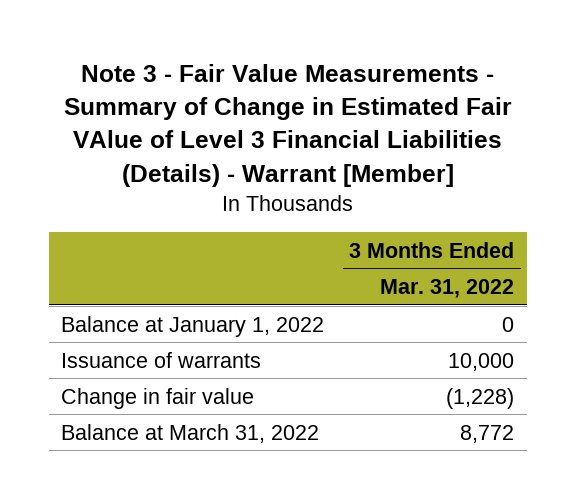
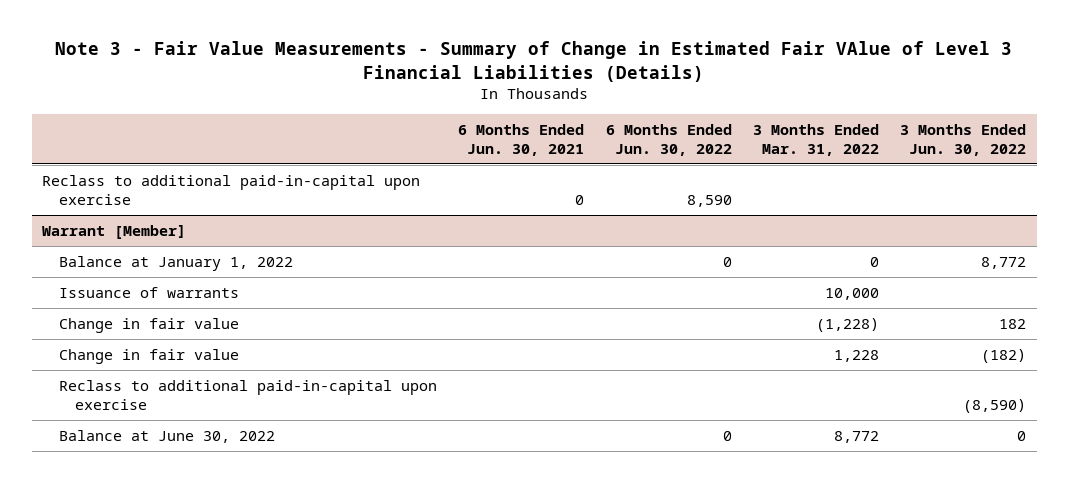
- Note 3 - Fair Value Measurements - Summary of Change in Estimated Fair VAlue of Level 3 Financial Liabilities (Details) - Warrant [Member]
+ Note 3 - Fair Value Measurements - Summary of Change in Estimated Fair VAlue of Level 3 Financial Liabilities (Details)
- | 3 Months Ended Mar. 31, 2022
+ | 6 Months Ended Jun. 30, 2021 | 6 Months Ended Jun. 30, 2022 | 3 Months Ended Mar. 31, 2022 | 3 Months Ended Jun. 30, 2022
+ Reclass to additional paid-in-capital upon exercise | 0 | 8,590 | |
+ Warrant [Member]
- Balance at March 31, 2022 | 8,772
+ Change in fair value | | | 1,228 | (182)
+ Reclass to additional paid-in-capital upon exercise | | | | (8,590)
+ Balance at June 30, 2022 | | 0 | 8,772 | 0

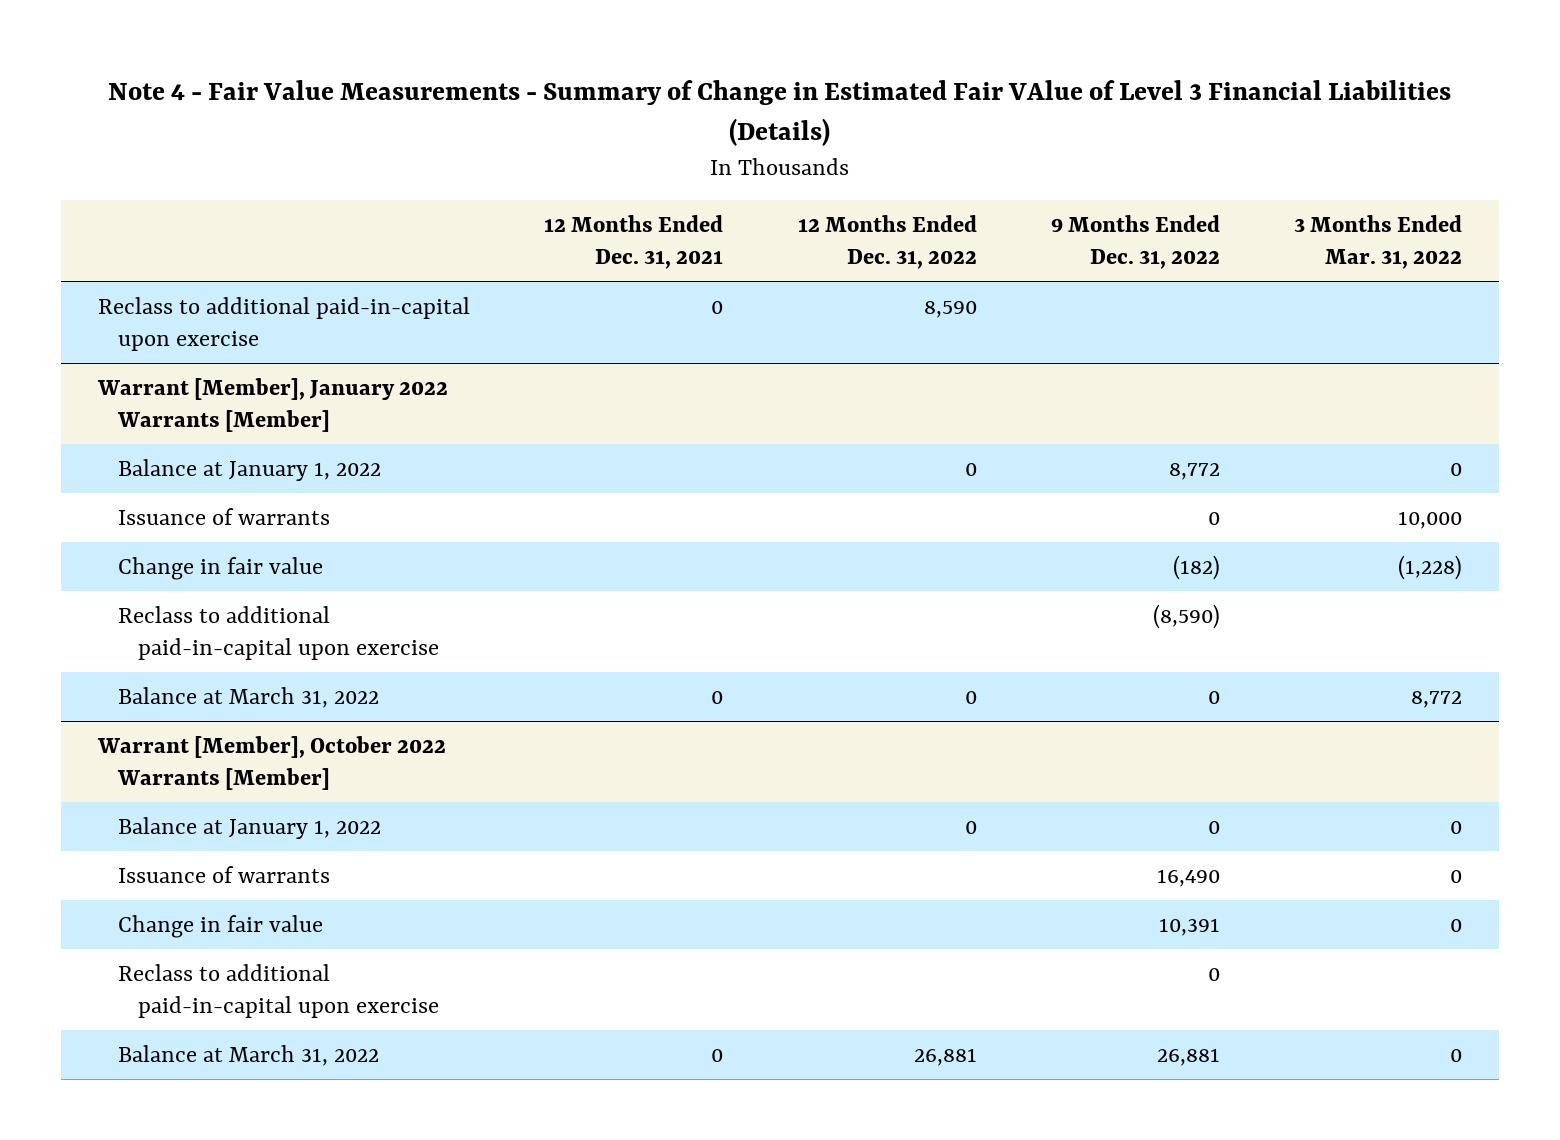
- Note 3 - Fair Value Measurements - Summary of Change in Estimated Fair VAlue of Level 3 Financial Liabilities (Details)
+ Note 4 - Fair Value Measurements - Summary of Change in Estimated Fair VAlue of Level 3 Financial Liabilities (Details)
- | 6 Months Ended Jun. 30, 2021 | 6 Months Ended Jun. 30, 2022 | 3 Months Ended Mar. 31, 2022 | 3 Months Ended Jun. 30, 2022
+ | 12 Months Ended Dec. 31, 2021 | 12 Months Ended Dec. 31, 2022 | 9 Months Ended Dec. 31, 2022 | 3 Months Ended Mar. 31, 2022
- Warrant [Member]
+ Warrant [Member], January 2022 Warrants [Member]
- Change in fair value | | | 1,228 | (182)
- Balance at June 30, 2022 | | 0 | 8,772 | 0
+ Balance at March 31, 2022 | 0 | 0 | 0 | 8,772
+ Warrant [Member], October 2022 Warrants [Member]
+ Balance at January 1, 2022 | | 0 | 0 | 0
+ Issuance of warrants | | | 16,490 | 0
+ Change in fair value | | | 10,391 | 0
+ Reclass to additional paid-in-capital upon exercise | | | 0 |
+ Balance at March 31, 2022 | 0 | 26,881 | 26,881 | 0

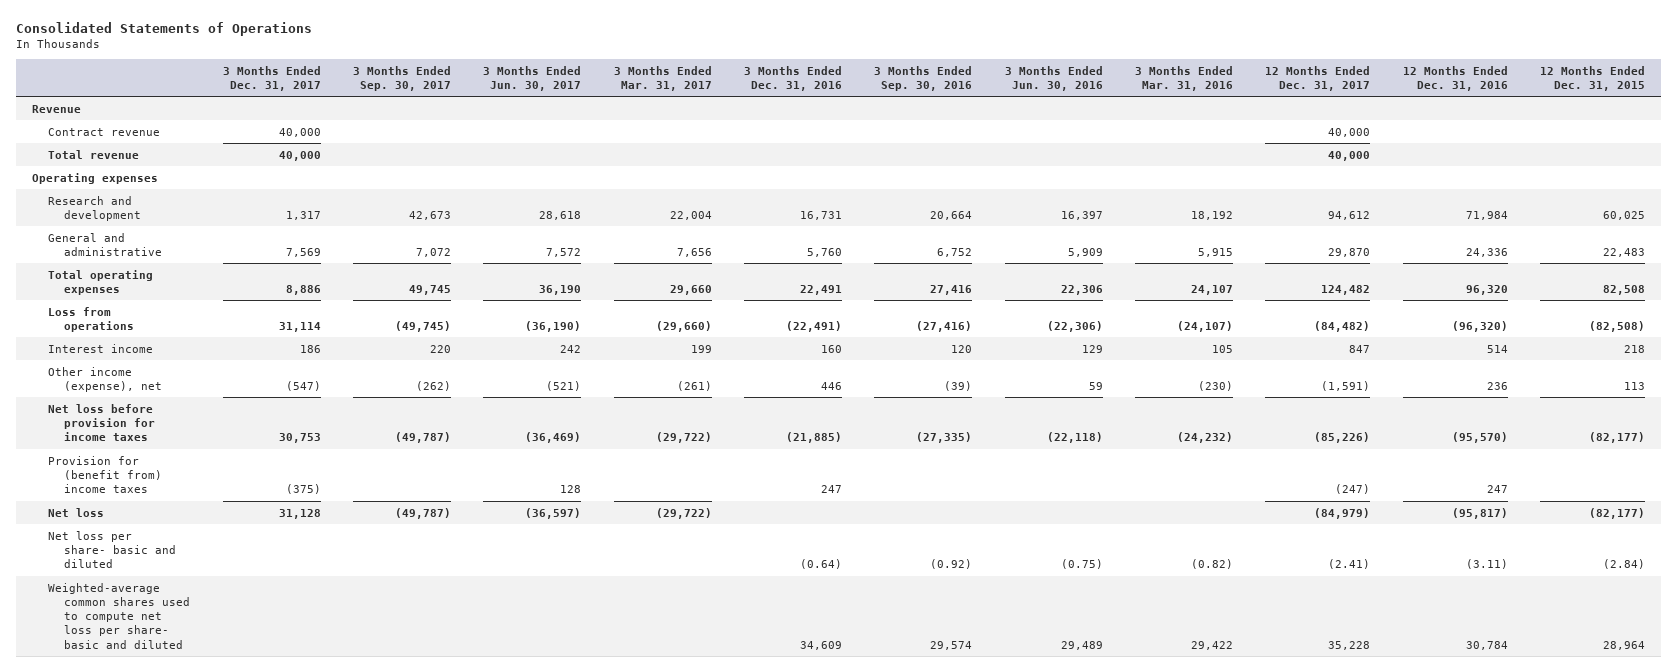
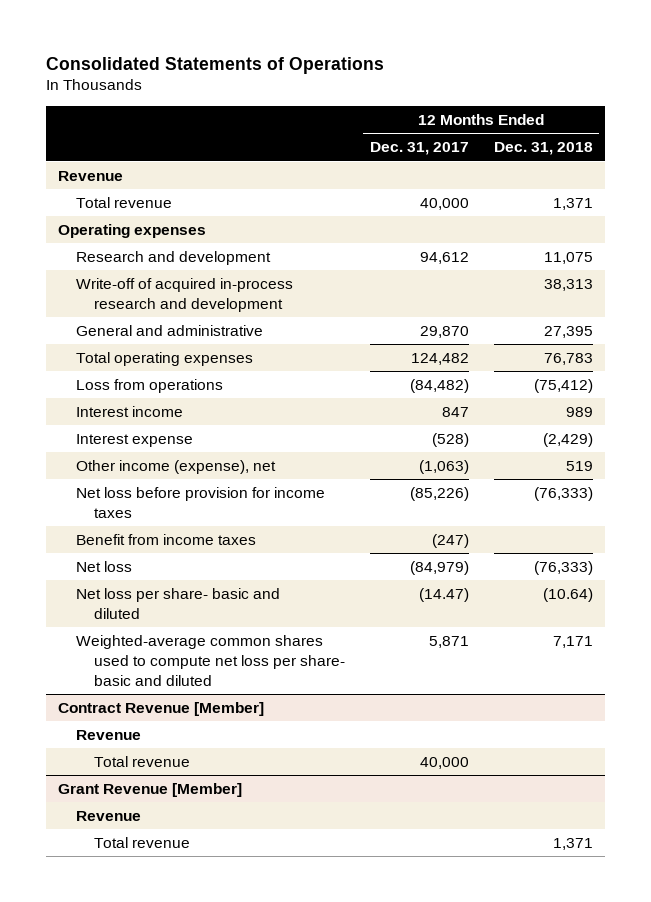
- | 3 Months Ended Dec. 31, 2017 | 3 Months Ended Sep. 30, 2017 | 3 Months Ended Jun. 30, 2017 | 3 Months Ended Mar. 31, 2017 | 3 Months Ended Dec. 31, 2016 | 3 Months Ended Sep. 30, 2016 | 3 Months Ended Jun. 30, 2016 | 3 Months Ended Mar. 31, 2016 | 12 Months Ended Dec. 31, 2017 | 12 Months Ended Dec. 31, 2016 | 12 Months Ended Dec. 31, 2015
+ | 12 Months Ended Dec. 31, 2017 | 12 Months Ended Dec. 31, 2018
- Contract revenue | 40,000 | | | | | | | | 40,000 | |
+ Write-off of acquired in-process research and development | | 38,313
- Other income (expense), net | (547) | (262) | (521) | (261) | 446 | (39) | 59 | (230) | (1,591) | 236 | 113
+ Interest expense | (528) | (2,429)
+ Other income (expense), net | (1,063) | 519
- Provision for (benefit from) income taxes | (375) | | 128 | | 247 | | | | (247) | 247 |
+ Benefit from income taxes | (247) |
- Net loss per share- basic and diluted | | | | | (0.64) | (0.92) | (0.75) | (0.82) | (2.41) | (3.11) | (2.84)
- Weighted-average common shares used to compute net loss per share- basic and diluted | | | | | 34,609 | 29,574 | 29,489 | 29,422 | 35,228 | 30,784 | 28,964
+ Net loss per share- basic and diluted | (14.47) | (10.64)
+ Weighted-average common shares used to compute net loss per share- basic and diluted | 5,871 | 7,171
+ Contract Revenue [Member]
+ Revenue
+ Total revenue | 40,000 |
+ Grant Revenue [Member]
+ Revenue
+ Total revenue | | 1,371

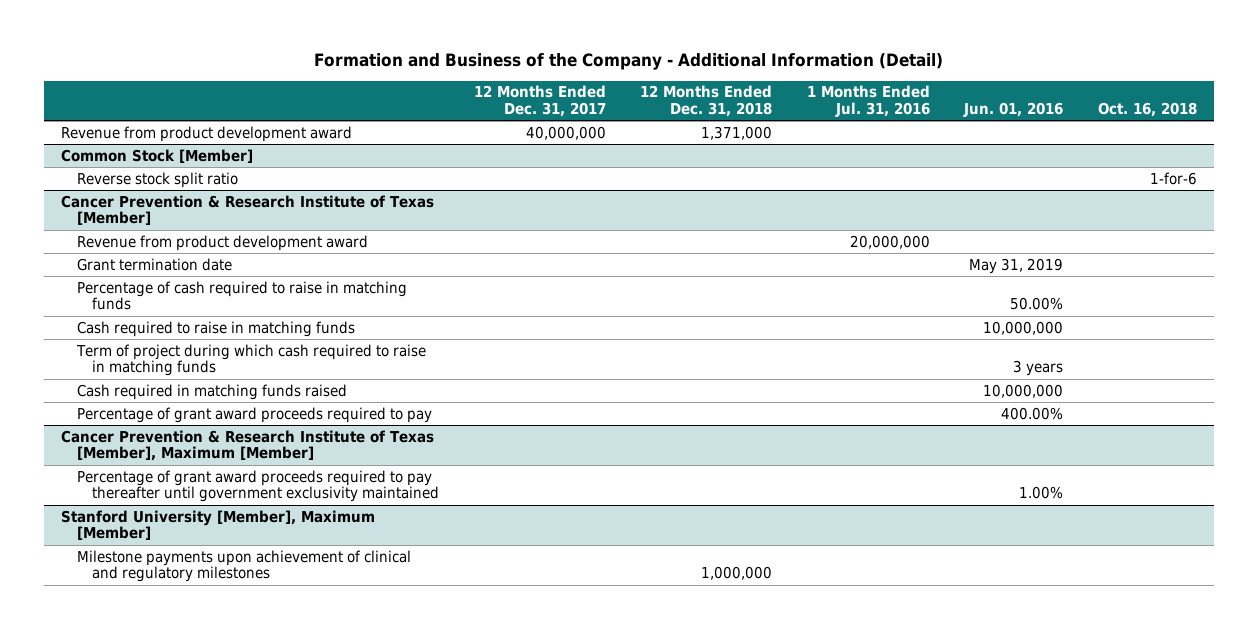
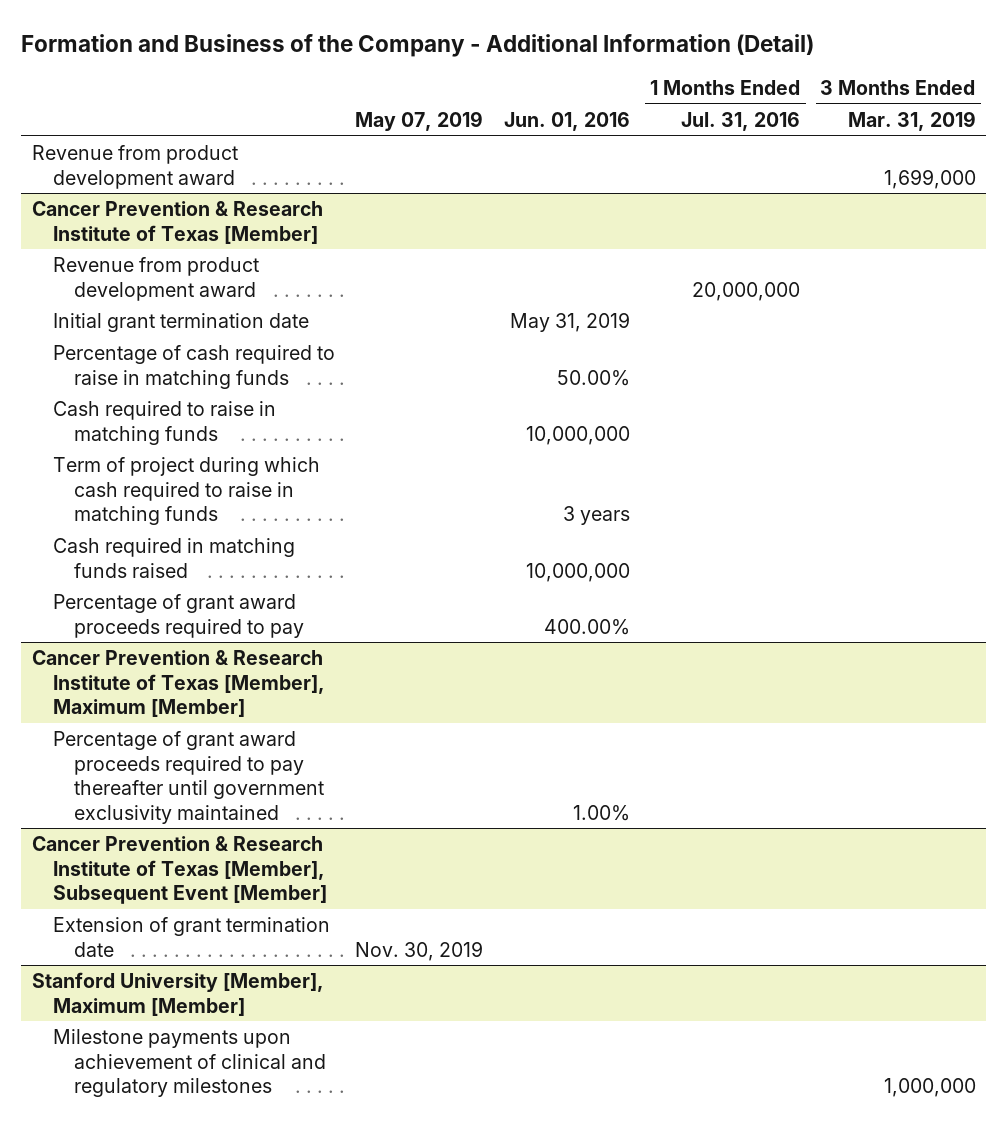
- | 12 Months Ended Dec. 31, 2017 | 12 Months Ended Dec. 31, 2018 | 1 Months Ended Jul. 31, 2016 | Jun. 01, 2016 | Oct. 16, 2018
+ | May 07, 2019 | Jun. 01, 2016 | 1 Months Ended Jul. 31, 2016 | 3 Months Ended Mar. 31, 2019
- Common Stock [Member]
- Reverse stock split ratio | | | | | 1-for-6
@ Cancer Prevention & Research Institute of Texas [Member]
- Grant termination date | | | | May 31, 2019 |
+ Initial grant termination date | | May 31, 2019 | |
+ Cancer Prevention & Research Institute of Texas [Member], Subsequent Event [Member]
+ Extension of grant termination date | Nov. 30, 2019 | | |

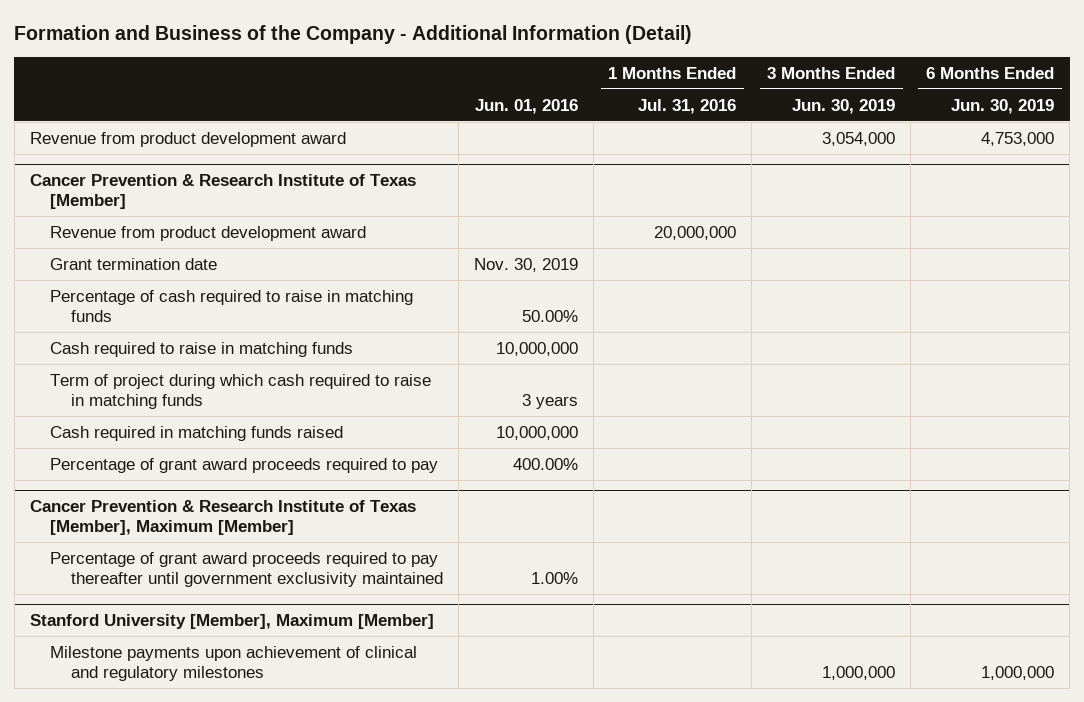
- | May 07, 2019 | Jun. 01, 2016 | 1 Months Ended Jul. 31, 2016 | 3 Months Ended Mar. 31, 2019
+ | Jun. 01, 2016 | 1 Months Ended Jul. 31, 2016 | 3 Months Ended Jun. 30, 2019 | 6 Months Ended Jun. 30, 2019
@ Cancer Prevention & Research Institute of Texas [Member]
- Initial grant termination date | | May 31, 2019 | |
+ Grant termination date | Nov. 30, 2019 | | |
- Cancer Prevention & Research Institute of Texas [Member], Subsequent Event [Member]
- Extension of grant termination date | Nov. 30, 2019 | | |

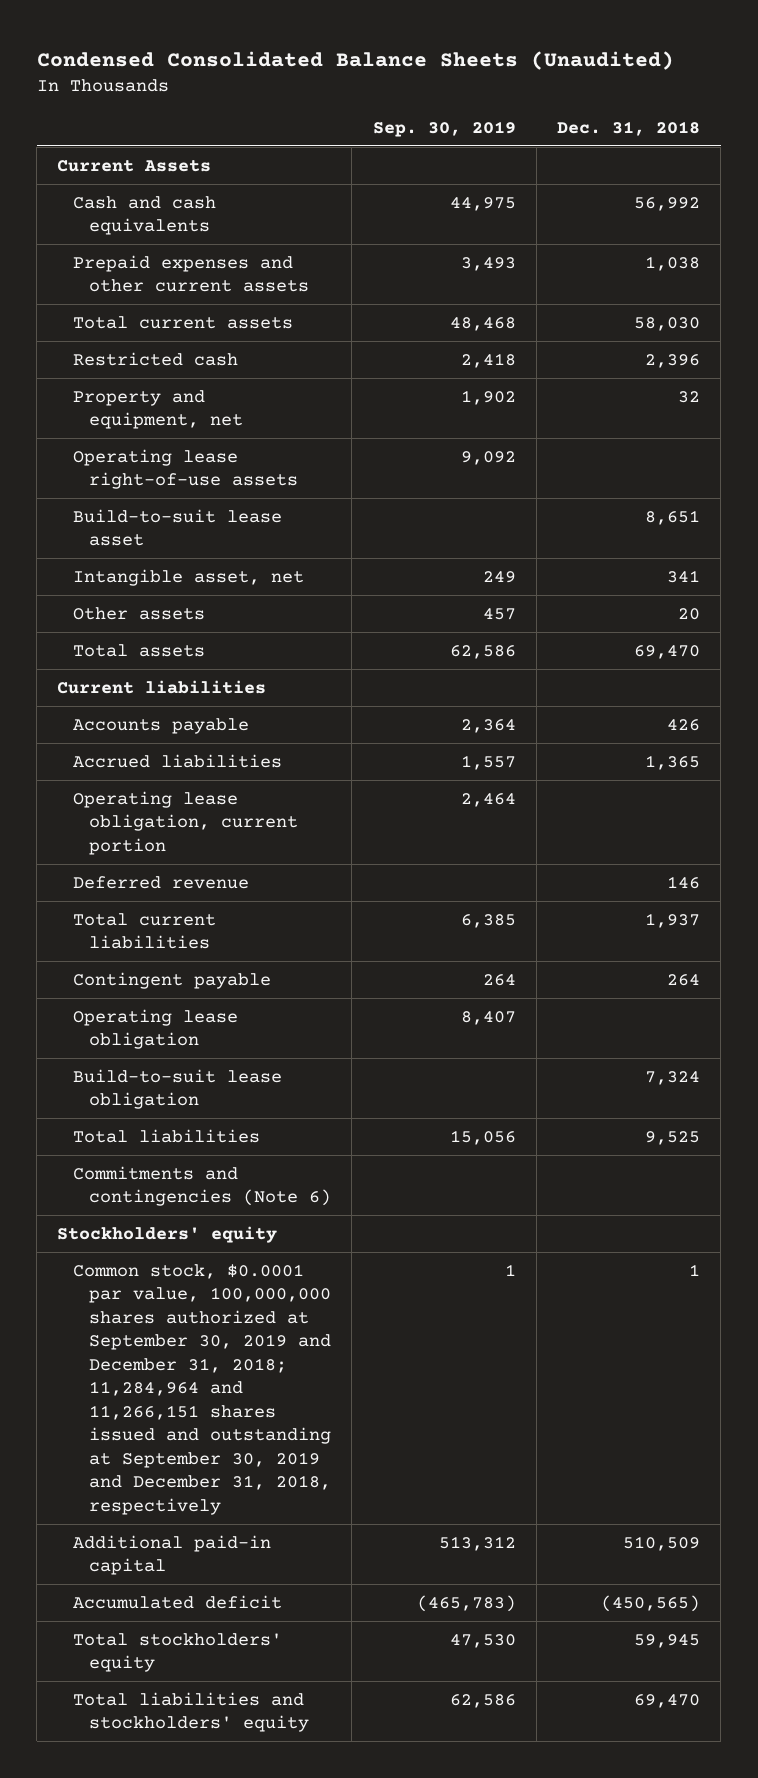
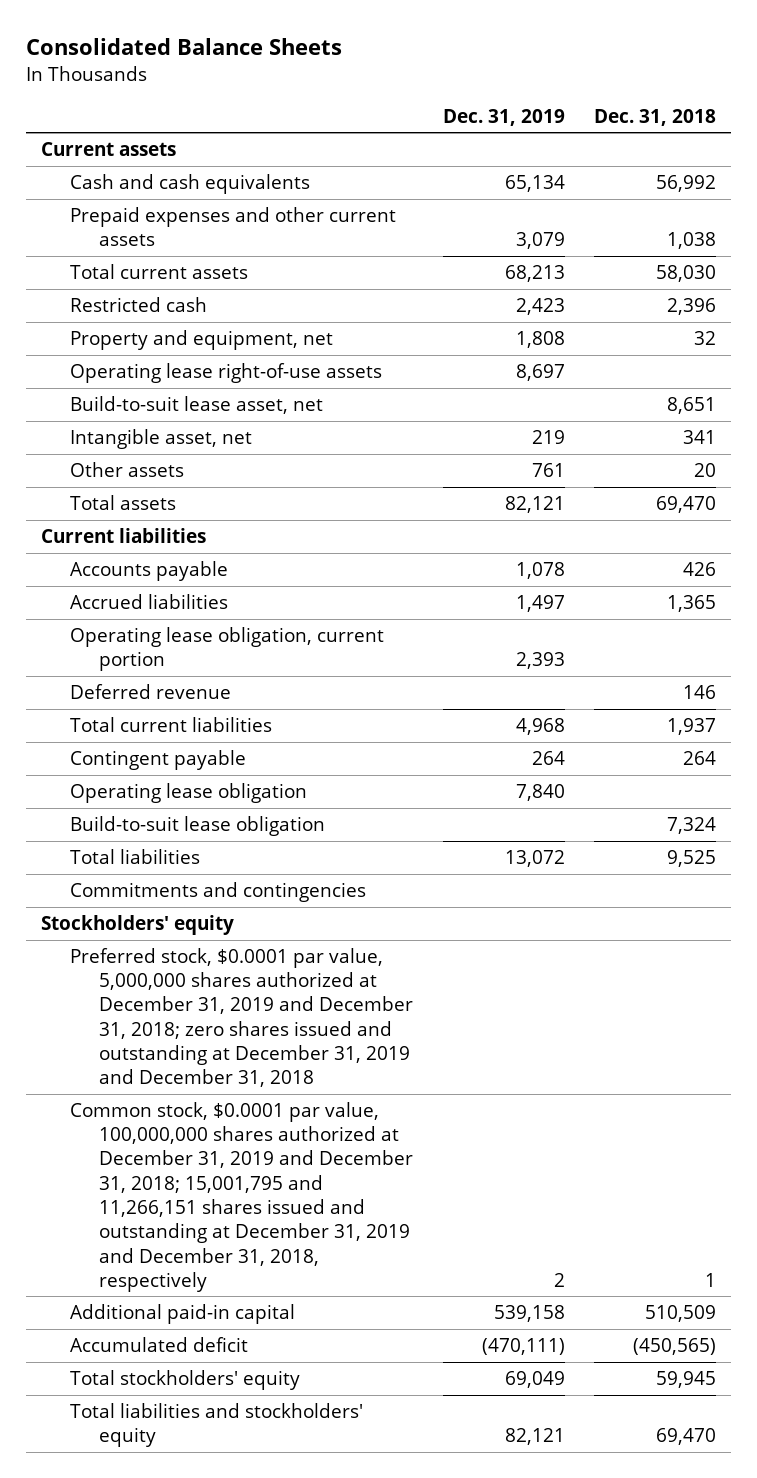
- Condensed Consolidated Balance Sheets (Unaudited)
+ Consolidated Balance Sheets
- | Sep. 30, 2019 | Dec. 31, 2018
+ | Dec. 31, 2019 | Dec. 31, 2018
- Current Assets
+ Current assets
- Build-to-suit lease asset | | 8,651
+ Build-to-suit lease asset, net | | 8,651
- Commitments and contingencies (Note 6)
+ Commitments and contingencies
- Common stock, $0.0001 par value, 100,000,000 shares authorized at September 30, 2019 and December 31, 2018; 11,284,964 and 11,266,151 shares issued and outstanding at September 30, 2019 and December 31, 2018, respectively | 1 | 1
+ Preferred stock, $0.0001 par value, 5,000,000 shares authorized at December 31, 2019 and December 31, 2018; zero shares issued and outstanding at December 31, 2019 and December 31, 2018
+ Common stock, $0.0001 par value, 100,000,000 shares authorized at December 31, 2019 and December 31, 2018; 15,001,795 and 11,266,151 shares issued and outstanding at December 31, 2019 and December 31, 2018, respectively | 2 | 1

